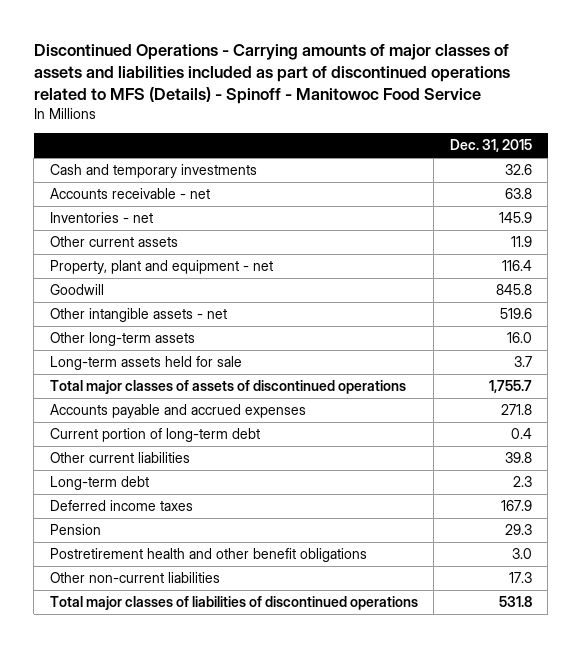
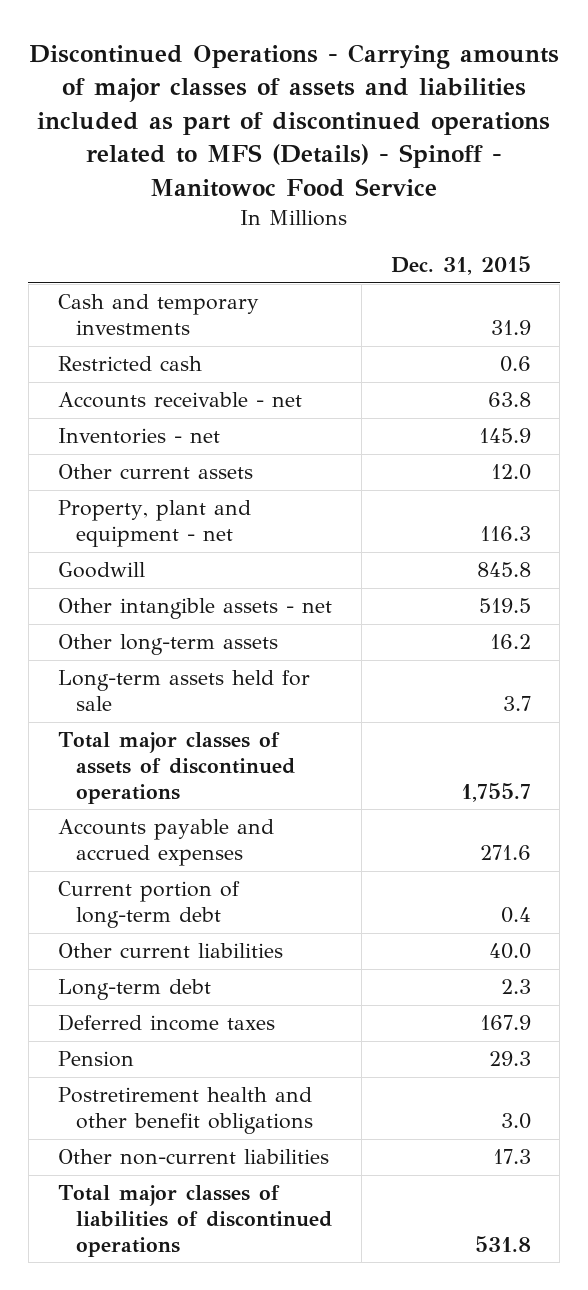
- Cash and temporary investments | 32.6
+ Cash and temporary investments | 31.9
+ Restricted cash | 0.6
- Other current assets | 11.9
- Property, plant and equipment - net | 116.4
+ Other current assets | 12.0
+ Property, plant and equipment - net | 116.3
- Other intangible assets - net | 519.6
- Other long-term assets | 16.0
+ Other intangible assets - net | 519.5
+ Other long-term assets | 16.2
- Accounts payable and accrued expenses | 271.8
+ Accounts payable and accrued expenses | 271.6
- Other current liabilities | 39.8
+ Other current liabilities | 40.0

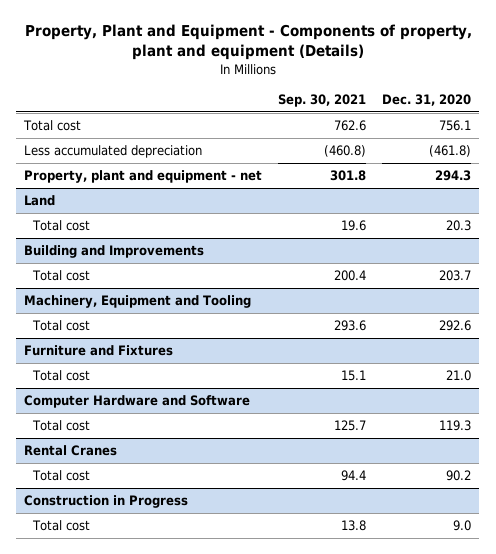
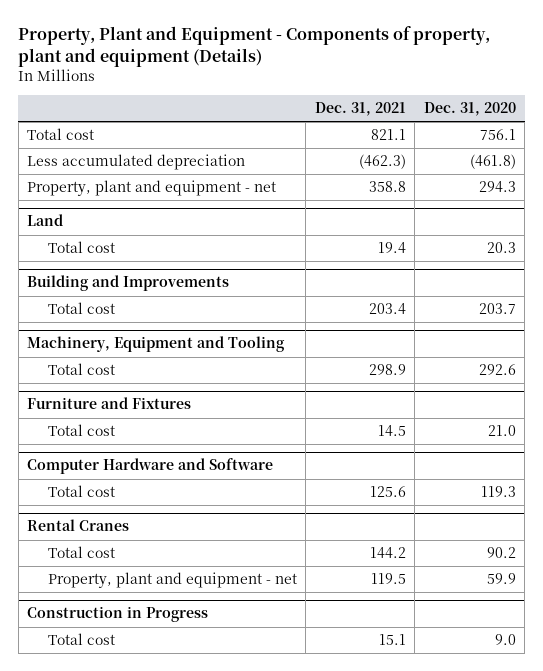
- | Sep. 30, 2021 | Dec. 31, 2020
+ | Dec. 31, 2021 | Dec. 31, 2020
@ Rental Cranes
+ Property, plant and equipment - net | 119.5 | 59.9

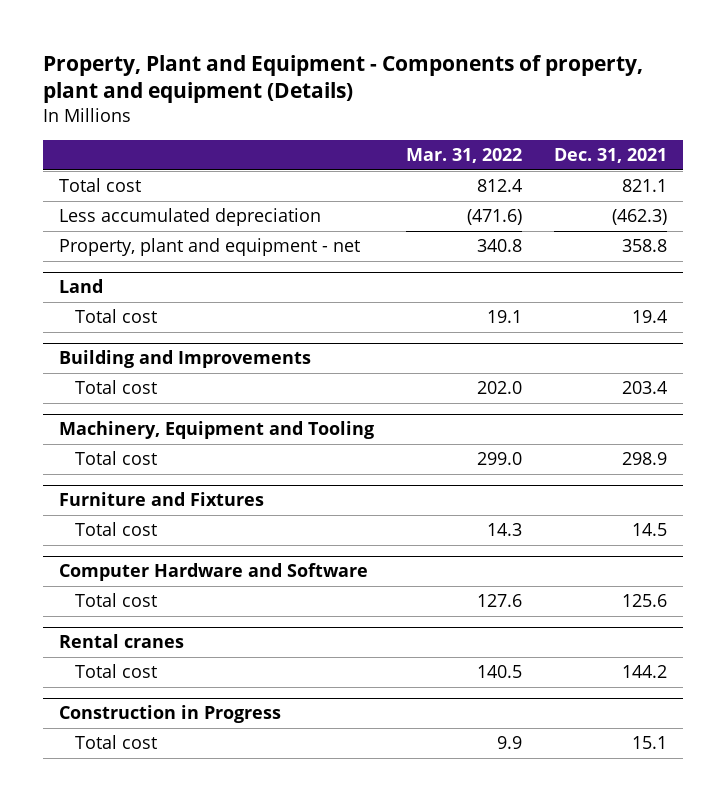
- | Dec. 31, 2021 | Dec. 31, 2020
+ | Mar. 31, 2022 | Dec. 31, 2021
- Rental Cranes
+ Rental cranes
- Property, plant and equipment - net | 119.5 | 59.9

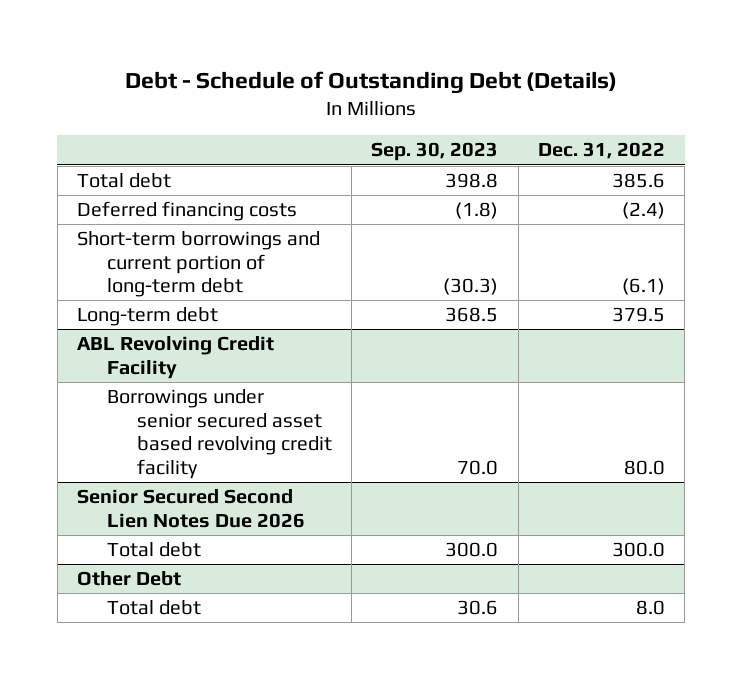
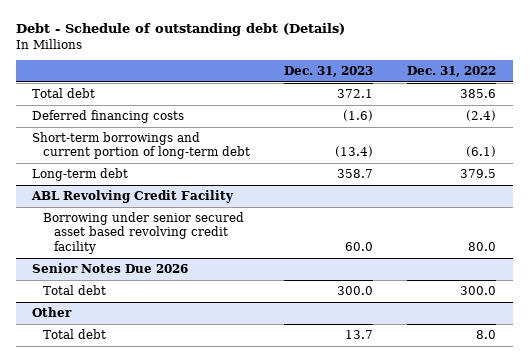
- Debt - Schedule of Outstanding Debt (Details)
+ Debt - Schedule of outstanding debt (Details)
- | Sep. 30, 2023 | Dec. 31, 2022
+ | Dec. 31, 2023 | Dec. 31, 2022
@ ABL Revolving Credit Facility
- Borrowings under senior secured asset based revolving credit facility | 70.0 | 80.0
- Senior Secured Second Lien Notes Due 2026
@ ABL Revolving Credit Facility
+ Borrowing under senior secured asset based revolving credit facility | 60.0 | 80.0
+ Senior Notes Due 2026
- Other Debt
+ Other

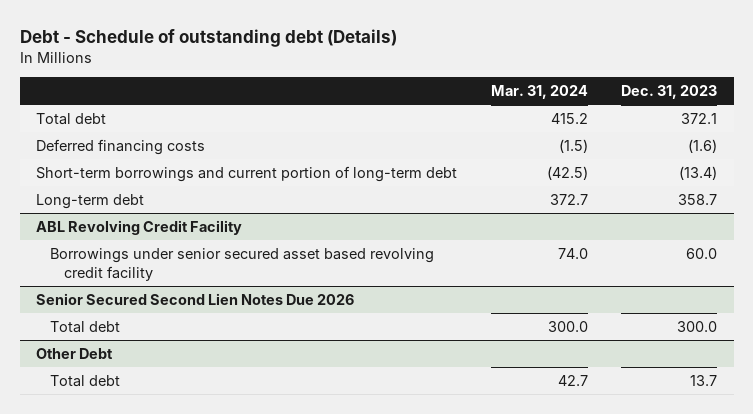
- | Dec. 31, 2023 | Dec. 31, 2022
+ | Mar. 31, 2024 | Dec. 31, 2023
@ ABL Revolving Credit Facility
- Borrowing under senior secured asset based revolving credit facility | 60.0 | 80.0
- Senior Notes Due 2026
@ ABL Revolving Credit Facility
+ Borrowings under senior secured asset based revolving credit facility | 74.0 | 60.0
+ Senior Secured Second Lien Notes Due 2026
- Other
+ Other Debt

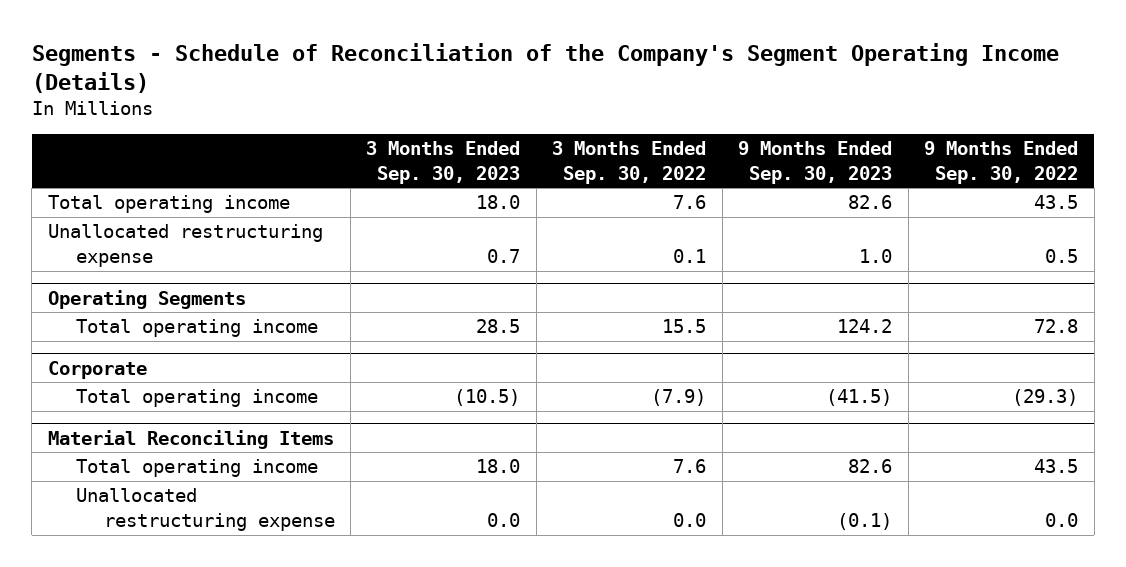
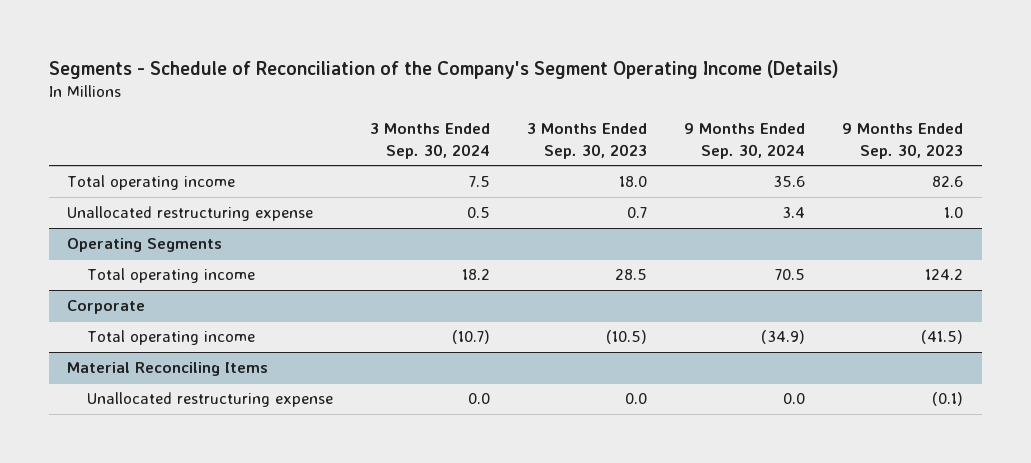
- | 3 Months Ended Sep. 30, 2023 | 3 Months Ended Sep. 30, 2022 | 9 Months Ended Sep. 30, 2023 | 9 Months Ended Sep. 30, 2022
+ | 3 Months Ended Sep. 30, 2024 | 3 Months Ended Sep. 30, 2023 | 9 Months Ended Sep. 30, 2024 | 9 Months Ended Sep. 30, 2023
@ Material Reconciling Items
- Total operating income | 18.0 | 7.6 | 82.6 | 43.5

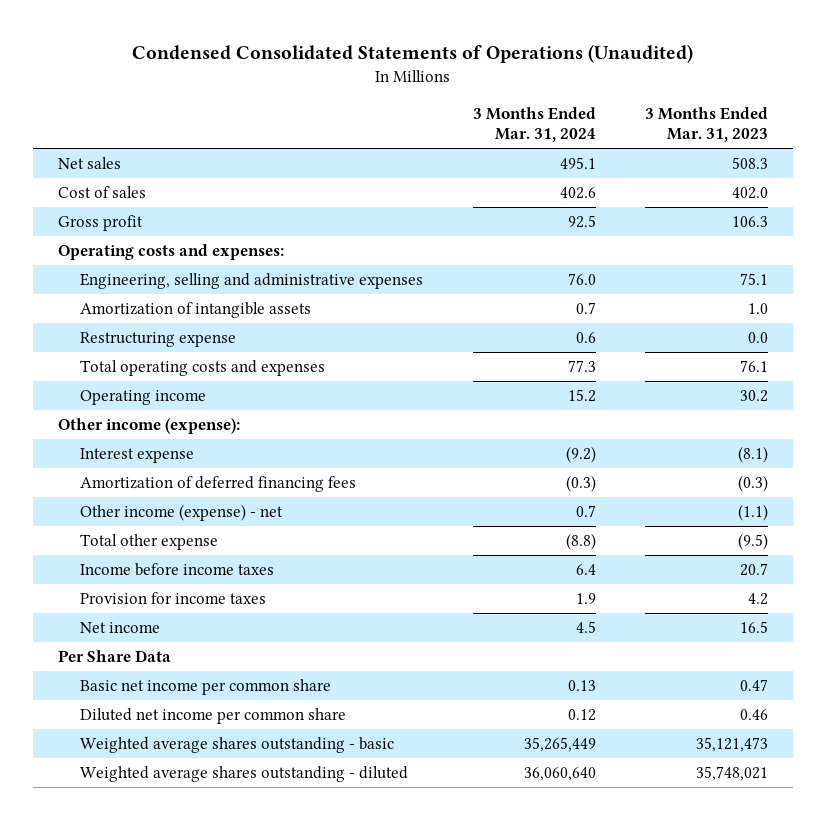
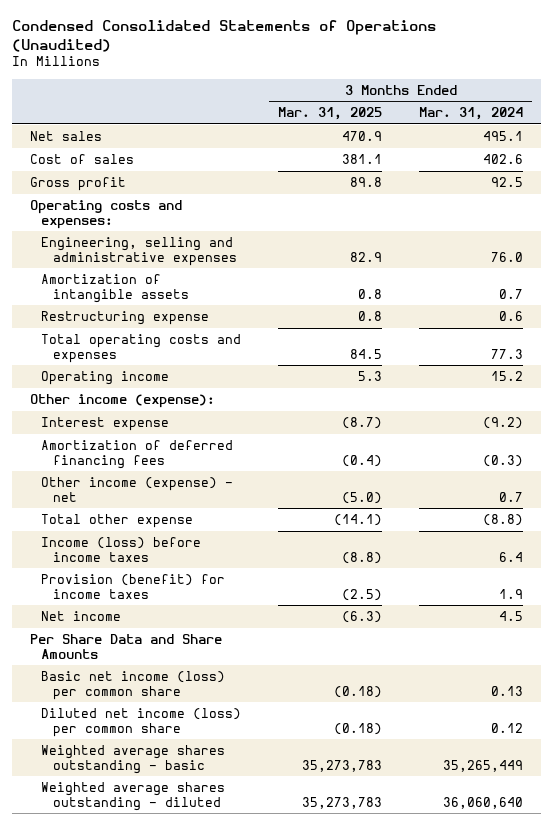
- | 3 Months Ended Mar. 31, 2024 | 3 Months Ended Mar. 31, 2023
+ | 3 Months Ended Mar. 31, 2025 | 3 Months Ended Mar. 31, 2024
- Income before income taxes | 6.4 | 20.7
- Provision for income taxes | 1.9 | 4.2
+ Income (loss) before income taxes | (8.8) | 6.4
+ Provision (benefit) for income taxes | (2.5) | 1.9
- Per Share Data
- Basic net income per common share | 0.13 | 0.47
- Diluted net income per common share | 0.12 | 0.46
+ Per Share Data and Share Amounts
+ Basic net income (loss) per common share | (0.18) | 0.13
+ Diluted net income (loss) per common share | (0.18) | 0.12

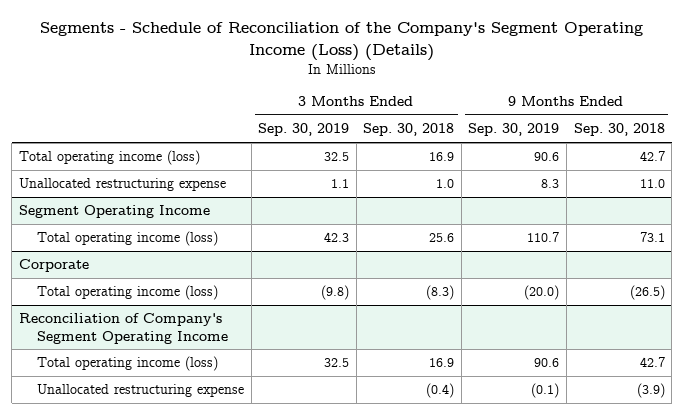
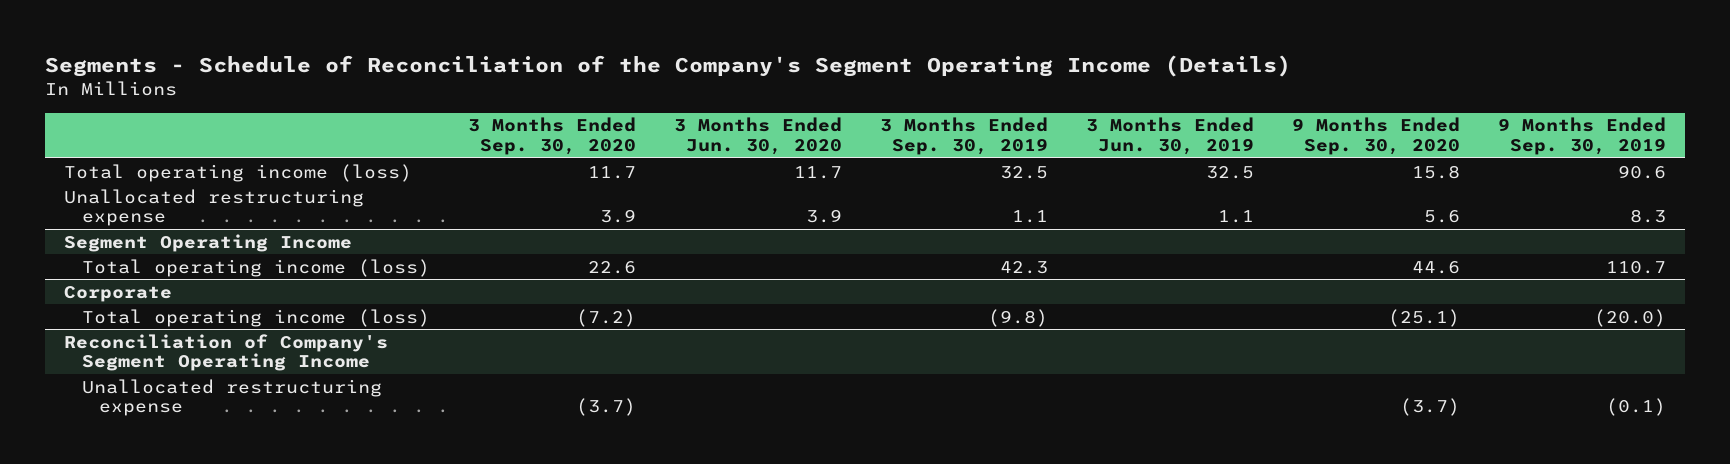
- Segments - Schedule of Reconciliation of the Company's Segment Operating Income (Loss) (Details)
+ Segments - Schedule of Reconciliation of the Company's Segment Operating Income (Details)
- | 3 Months Ended Sep. 30, 2019 | 3 Months Ended Sep. 30, 2018 | 9 Months Ended Sep. 30, 2019 | 9 Months Ended Sep. 30, 2018
+ | 3 Months Ended Sep. 30, 2020 | 3 Months Ended Jun. 30, 2020 | 3 Months Ended Sep. 30, 2019 | 3 Months Ended Jun. 30, 2019 | 9 Months Ended Sep. 30, 2020 | 9 Months Ended Sep. 30, 2019
@ Reconciliation of Company's Segment Operating Income
- Total operating income (loss) | 32.5 | 16.9 | 90.6 | 42.7

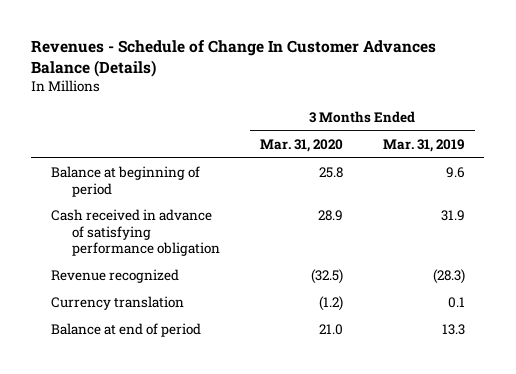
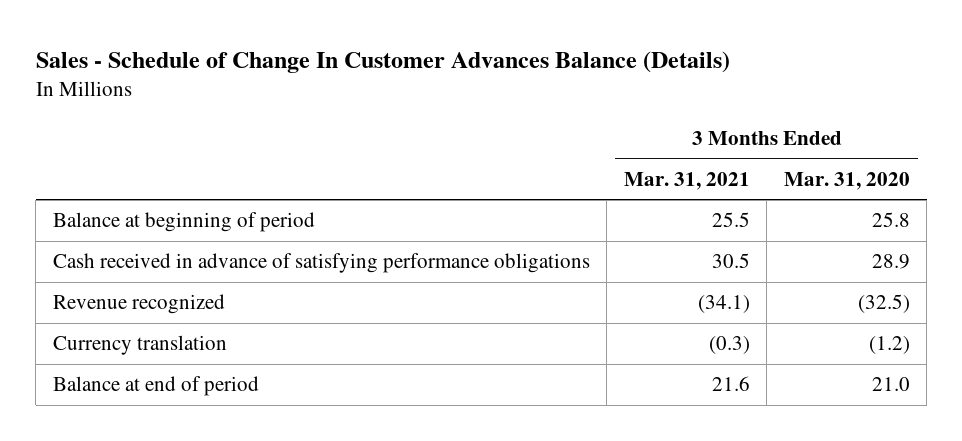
- Revenues - Schedule of Change In Customer Advances Balance (Details)
+ Sales - Schedule of Change In Customer Advances Balance (Details)
- | 3 Months Ended Mar. 31, 2020 | 3 Months Ended Mar. 31, 2019
+ | 3 Months Ended Mar. 31, 2021 | 3 Months Ended Mar. 31, 2020
- Cash received in advance of satisfying performance obligation | 28.9 | 31.9
+ Cash received in advance of satisfying performance obligations | 30.5 | 28.9

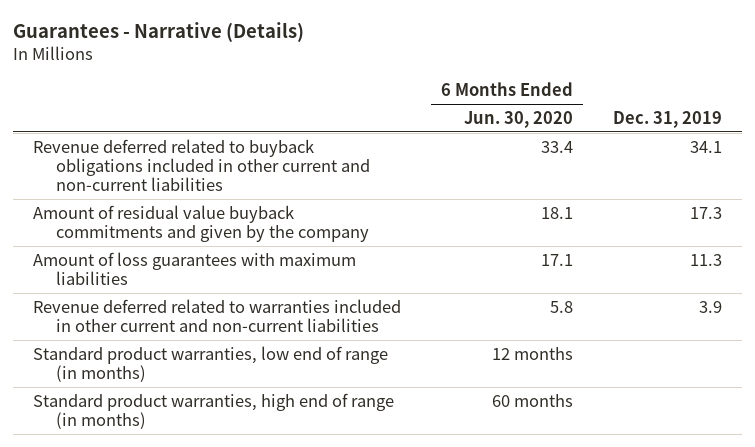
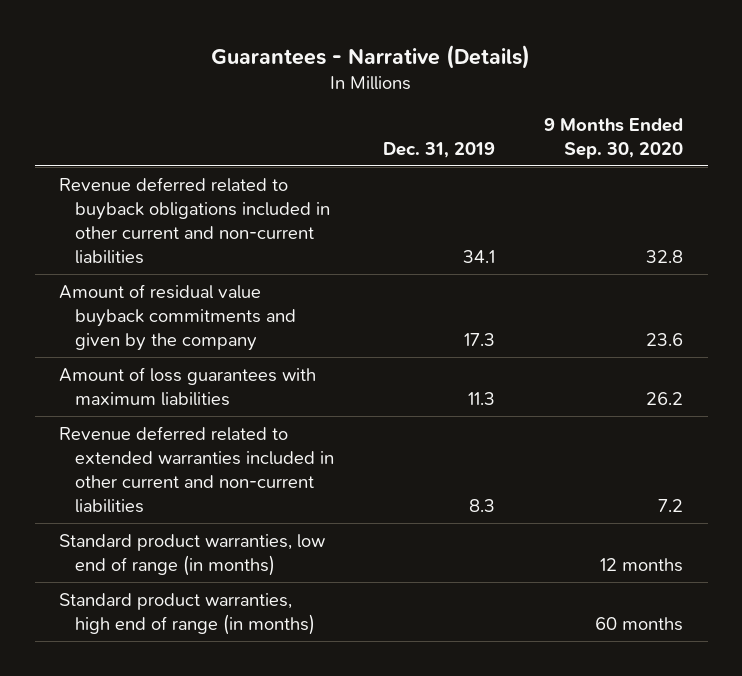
- | 6 Months Ended Jun. 30, 2020 | Dec. 31, 2019
+ | Dec. 31, 2019 | 9 Months Ended Sep. 30, 2020
- Revenue deferred related to warranties included in other current and non-current liabilities | 5.8 | 3.9
+ Revenue deferred related to extended warranties included in other current and non-current liabilities | 8.3 | 7.2

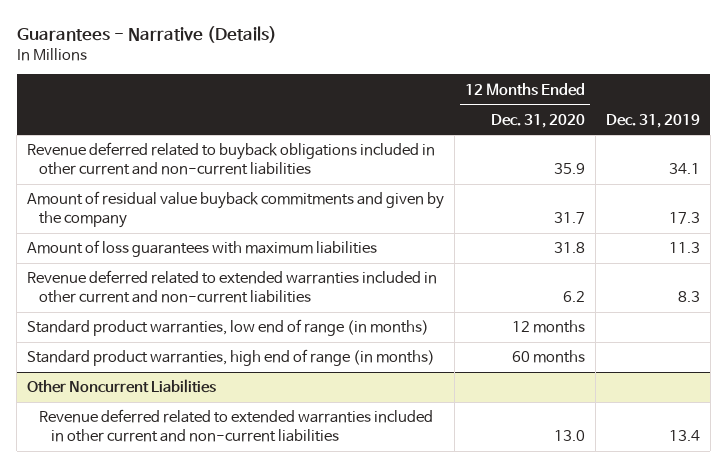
- | Dec. 31, 2019 | 9 Months Ended Sep. 30, 2020
+ | 12 Months Ended Dec. 31, 2020 | Dec. 31, 2019
+ Other Noncurrent Liabilities
+ Revenue deferred related to extended warranties included in other current and non-current liabilities | 13.0 | 13.4

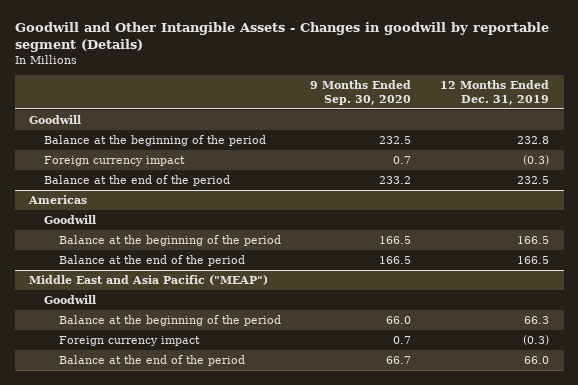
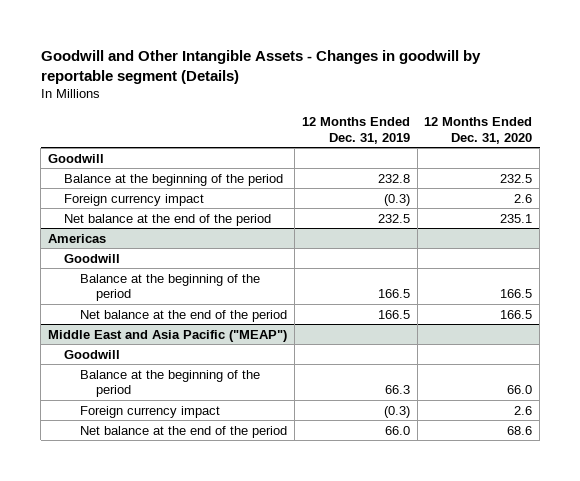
- | 9 Months Ended Sep. 30, 2020 | 12 Months Ended Dec. 31, 2019
+ | 12 Months Ended Dec. 31, 2019 | 12 Months Ended Dec. 31, 2020
- Balance at the end of the period | 233.2 | 232.5
+ Net balance at the end of the period | 232.5 | 235.1
@ Americas
- Balance at the end of the period | 166.5 | 166.5
+ Net balance at the end of the period | 166.5 | 166.5
@ Middle East and Asia Pacific ("MEAP")
- Balance at the end of the period | 66.7 | 66.0
+ Net balance at the end of the period | 66.0 | 68.6

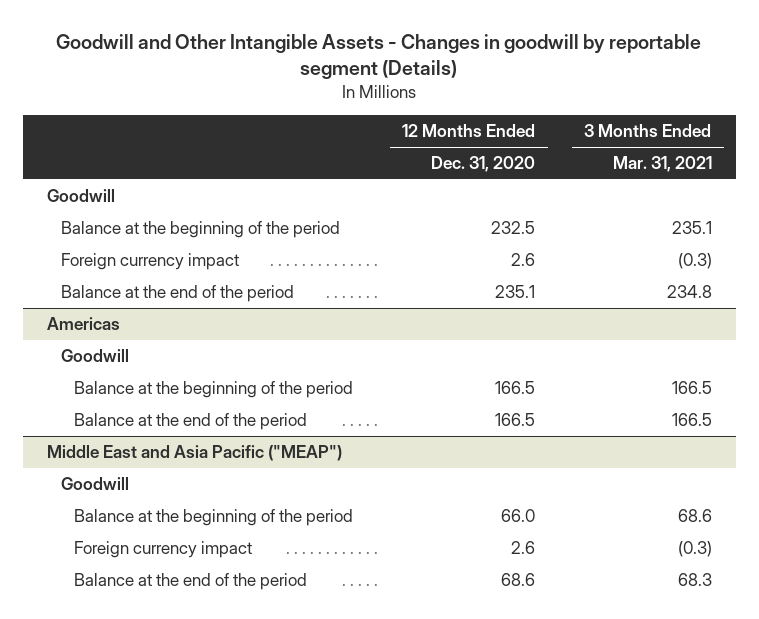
- | 12 Months Ended Dec. 31, 2019 | 12 Months Ended Dec. 31, 2020
+ | 12 Months Ended Dec. 31, 2020 | 3 Months Ended Mar. 31, 2021
- Net balance at the end of the period | 232.5 | 235.1
+ Balance at the end of the period | 235.1 | 234.8
@ Americas
- Net balance at the end of the period | 166.5 | 166.5
+ Balance at the end of the period | 166.5 | 166.5
@ Middle East and Asia Pacific ("MEAP")
- Net balance at the end of the period | 66.0 | 68.6
+ Balance at the end of the period | 68.6 | 68.3

